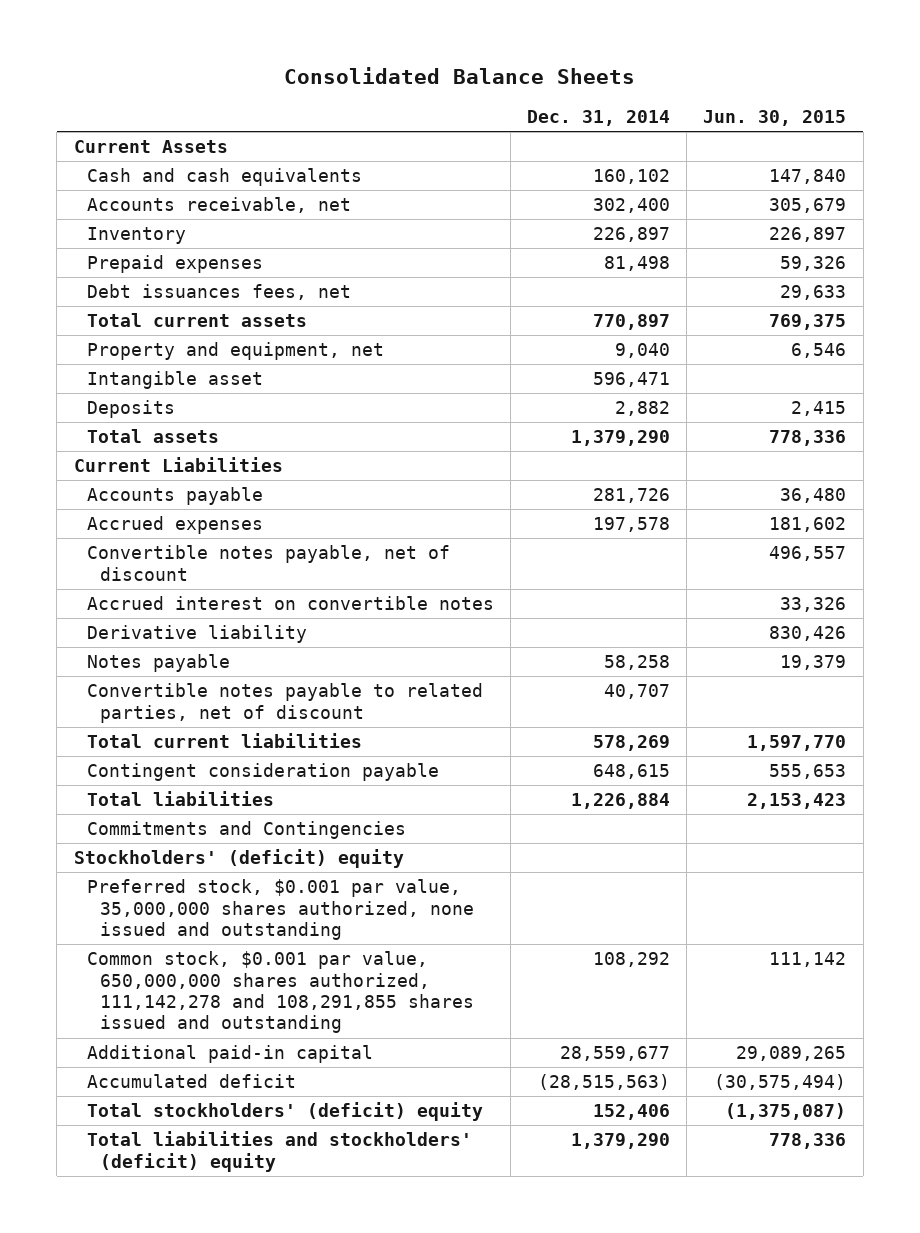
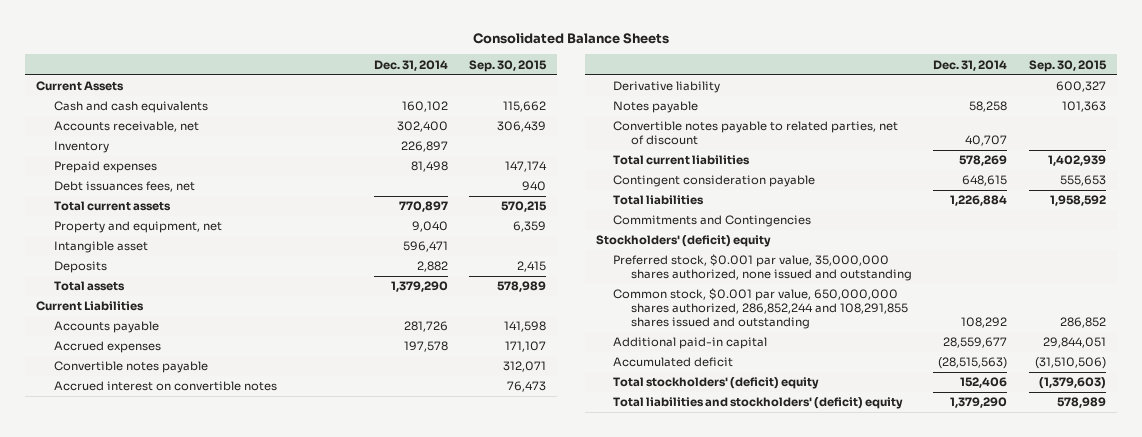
- | Dec. 31, 2014 | Jun. 30, 2015
+ | Dec. 31, 2014 | Sep. 30, 2015
- Convertible notes payable, net of discount | | 496,557
+ Convertible notes payable | | 312,071
- Common stock, $0.001 par value, 650,000,000 shares authorized, 111,142,278 and 108,291,855 shares issued and outstanding | 108,292 | 111,142
+ Common stock, $0.001 par value, 650,000,000 shares authorized, 286,852,244 and 108,291,855 shares issued and outstanding | 108,292 | 286,852

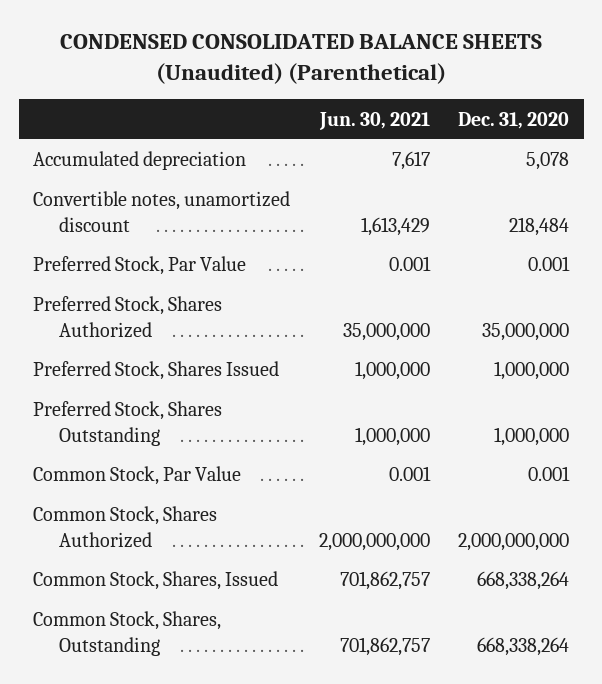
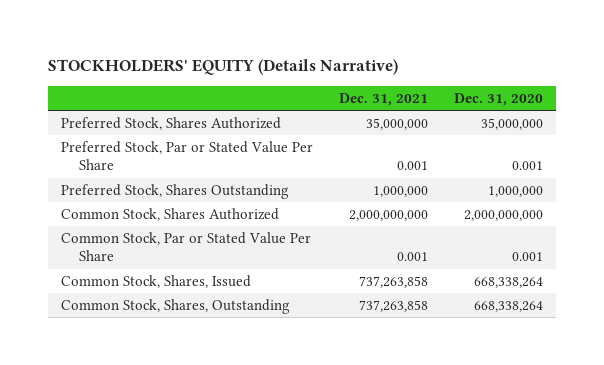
- CONDENSED CONSOLIDATED BALANCE SHEETS (Unaudited) (Parenthetical)
+ STOCKHOLDERS' EQUITY (Details Narrative)
- | Jun. 30, 2021 | Dec. 31, 2020
+ | Dec. 31, 2021 | Dec. 31, 2020
- Accumulated depreciation | 7,617 | 5,078
- Convertible notes, unamortized discount | 1,613,429 | 218,484
- Preferred Stock, Par Value | 0.001 | 0.001
- Preferred Stock, Shares Issued | 1,000,000 | 1,000,000
+ Preferred Stock, Par or Stated Value Per Share | 0.001 | 0.001
- Common Stock, Par Value | 0.001 | 0.001
+ Common Stock, Par or Stated Value Per Share | 0.001 | 0.001

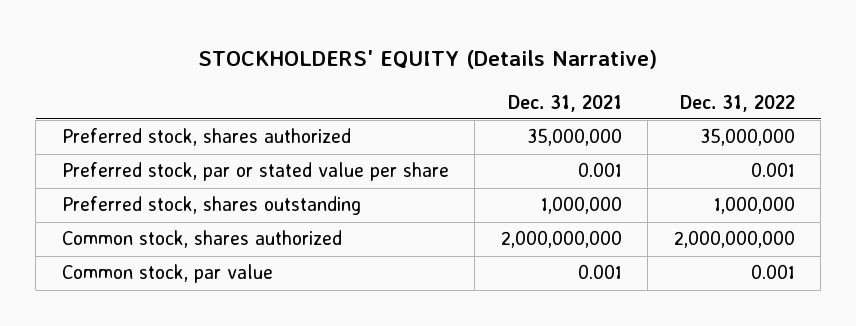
- | Dec. 31, 2021 | Dec. 31, 2020
+ | Dec. 31, 2021 | Dec. 31, 2022
- Preferred Stock, Shares Authorized | 35,000,000 | 35,000,000
- Preferred Stock, Par or Stated Value Per Share | 0.001 | 0.001
- Preferred Stock, Shares Outstanding | 1,000,000 | 1,000,000
- Common Stock, Shares Authorized | 2,000,000,000 | 2,000,000,000
- Common Stock, Par or Stated Value Per Share | 0.001 | 0.001
- Common Stock, Shares, Issued | 737,263,858 | 668,338,264
- Common Stock, Shares, Outstanding | 737,263,858 | 668,338,264
+ Preferred stock, shares authorized | 35,000,000 | 35,000,000
+ Preferred stock, par or stated value per share | 0.001 | 0.001
+ Preferred stock, shares outstanding | 1,000,000 | 1,000,000
+ Common stock, shares authorized | 2,000,000,000 | 2,000,000,000
+ Common stock, par value | 0.001 | 0.001

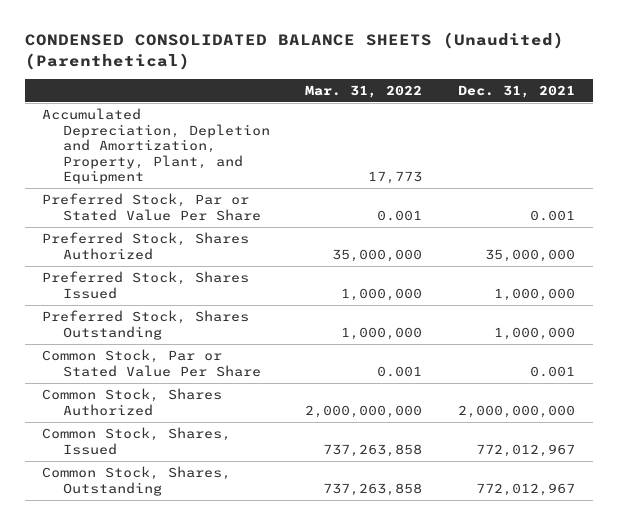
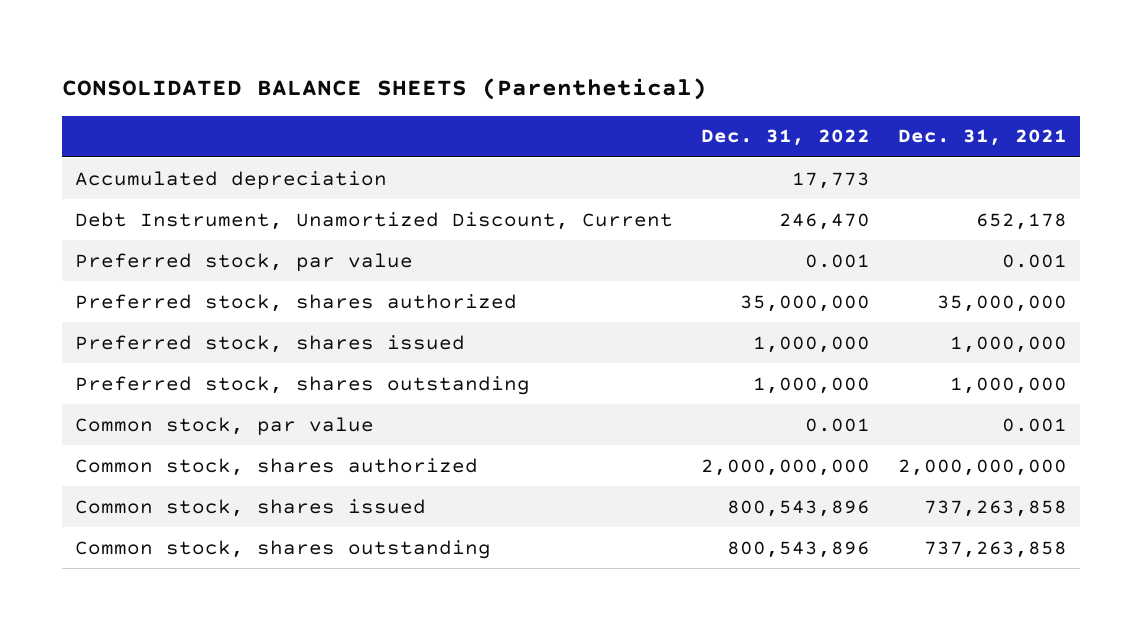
- CONDENSED CONSOLIDATED BALANCE SHEETS (Unaudited) (Parenthetical)
+ CONSOLIDATED BALANCE SHEETS (Parenthetical)
- | Mar. 31, 2022 | Dec. 31, 2021
+ | Dec. 31, 2022 | Dec. 31, 2021
- Accumulated Depreciation, Depletion and Amortization, Property, Plant, and Equipment | 17,773 |
- Preferred Stock, Par or Stated Value Per Share | 0.001 | 0.001
- Preferred Stock, Shares Authorized | 35,000,000 | 35,000,000
- Preferred Stock, Shares Issued | 1,000,000 | 1,000,000
- Preferred Stock, Shares Outstanding | 1,000,000 | 1,000,000
- Common Stock, Par or Stated Value Per Share | 0.001 | 0.001
- Common Stock, Shares Authorized | 2,000,000,000 | 2,000,000,000
- Common Stock, Shares, Issued | 737,263,858 | 772,012,967
- Common Stock, Shares, Outstanding | 737,263,858 | 772,012,967
+ Accumulated depreciation | 17,773 |
+ Debt Instrument, Unamortized Discount, Current | 246,470 | 652,178
+ Preferred stock, par value | 0.001 | 0.001
+ Preferred stock, shares authorized | 35,000,000 | 35,000,000
+ Preferred stock, shares issued | 1,000,000 | 1,000,000
+ Preferred stock, shares outstanding | 1,000,000 | 1,000,000
+ Common stock, par value | 0.001 | 0.001
+ Common stock, shares authorized | 2,000,000,000 | 2,000,000,000
+ Common stock, shares issued | 800,543,896 | 737,263,858
+ Common stock, shares outstanding | 800,543,896 | 737,263,858

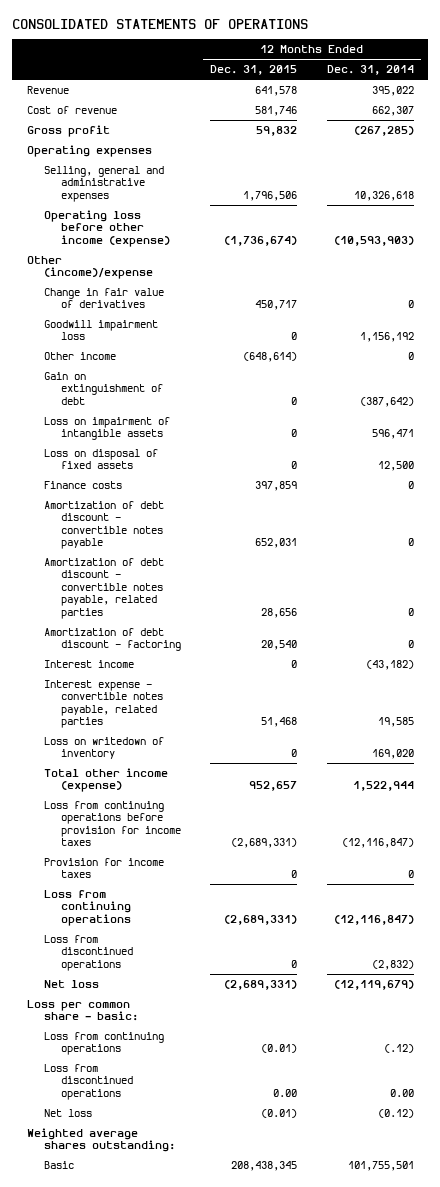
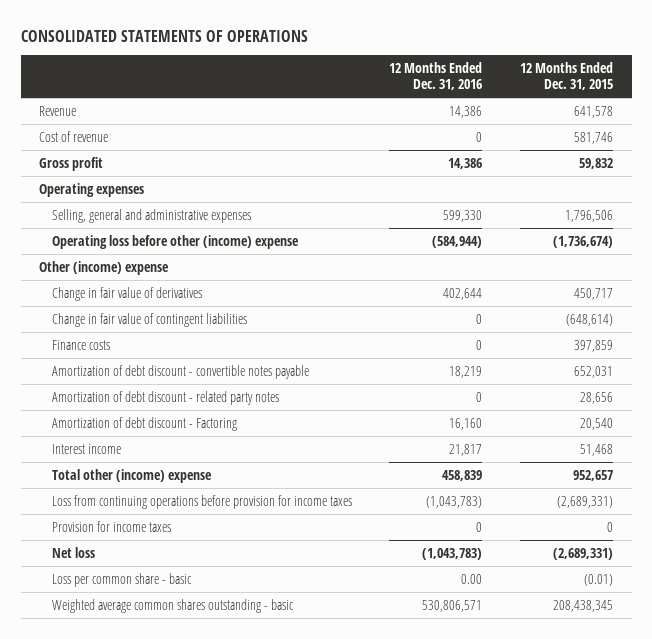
- | 12 Months Ended Dec. 31, 2015 | 12 Months Ended Dec. 31, 2014
+ | 12 Months Ended Dec. 31, 2016 | 12 Months Ended Dec. 31, 2015
- Operating loss before other income (expense) | (1,736,674) | (10,593,903)
- Other (income)/expense
+ Operating loss before other (income) expense | (584,944) | (1,736,674)
+ Other (income) expense
- Goodwill impairment loss | 0 | 1,156,192
- Other income | (648,614) | 0
- Gain on extinguishment of debt | 0 | (387,642)
- Loss on impairment of intangible assets | 0 | 596,471
- Loss on disposal of fixed assets | 0 | 12,500
+ Change in fair value of contingent liabilities | 0 | (648,614)
- Amortization of debt discount - convertible notes payable, related parties | 28,656 | 0
- Amortization of debt discount - factoring | 20,540 | 0
- Interest income | 0 | (43,182)
- Interest expense - convertible notes payable, related parties | 51,468 | 19,585
- Loss on writedown of inventory | 0 | 169,020
- Total other income (expense) | 952,657 | 1,522,944
+ Amortization of debt discount - related party notes | 0 | 28,656
+ Amortization of debt discount - Factoring | 16,160 | 20,540
+ Interest income | 21,817 | 51,468
+ Total other (income) expense | 458,839 | 952,657
- Loss from continuing operations | (2,689,331) | (12,116,847)
- Loss from discontinued operations | 0 | (2,832)
- Loss per common share - basic:
- Loss from continuing operations | (0.01) | (.12)
- Loss from discontinued operations | 0.00 | 0.00
- Net loss | (0.01) | (0.12)
- Weighted average shares outstanding:
- Basic | 208,438,345 | 101,755,501
+ Loss per common share - basic | 0.00 | (0.01)
+ Weighted average common shares outstanding - basic | 530,806,571 | 208,438,345

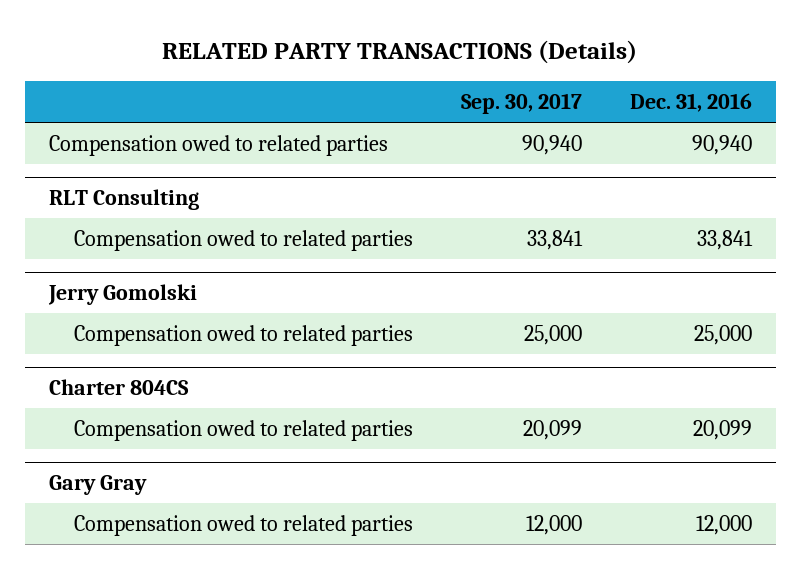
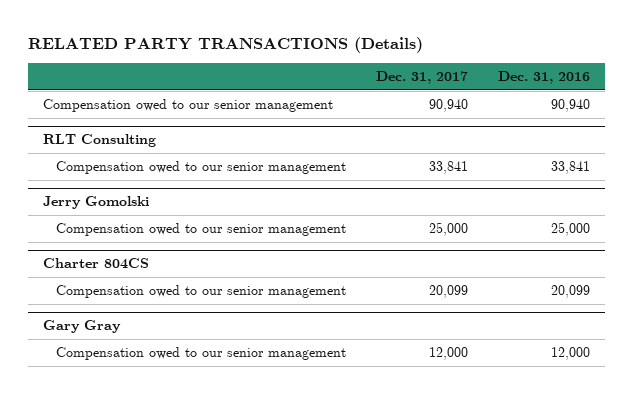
- | Sep. 30, 2017 | Dec. 31, 2016
+ | Dec. 31, 2017 | Dec. 31, 2016
- Compensation owed to related parties | 90,940 | 90,940
+ Compensation owed to our senior management | 90,940 | 90,940
@ RLT Consulting
- Compensation owed to related parties | 33,841 | 33,841
+ Compensation owed to our senior management | 33,841 | 33,841
@ Jerry Gomolski
- Compensation owed to related parties | 25,000 | 25,000
+ Compensation owed to our senior management | 25,000 | 25,000
@ Charter 804CS
- Compensation owed to related parties | 20,099 | 20,099
+ Compensation owed to our senior management | 20,099 | 20,099
@ Gary Gray
- Compensation owed to related parties | 12,000 | 12,000
+ Compensation owed to our senior management | 12,000 | 12,000

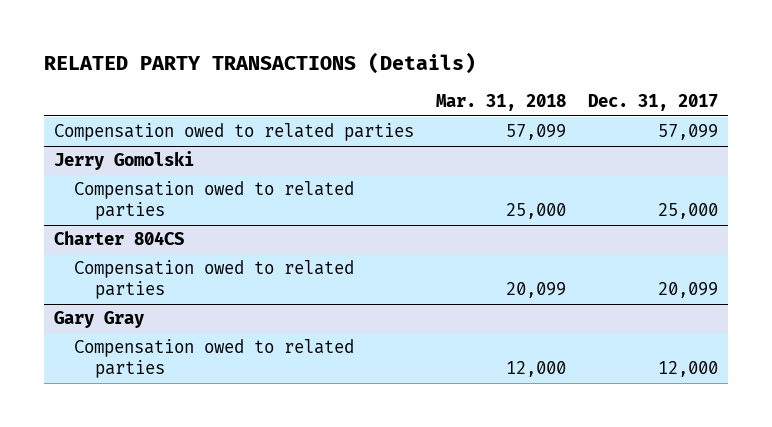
- | Dec. 31, 2017 | Dec. 31, 2016
+ | Mar. 31, 2018 | Dec. 31, 2017
- Compensation owed to our senior management | 90,940 | 90,940
- RLT Consulting
- Compensation owed to our senior management | 33,841 | 33,841
+ Compensation owed to related parties | 57,099 | 57,099
@ Jerry Gomolski
- Compensation owed to our senior management | 25,000 | 25,000
+ Compensation owed to related parties | 25,000 | 25,000
@ Charter 804CS
- Compensation owed to our senior management | 20,099 | 20,099
+ Compensation owed to related parties | 20,099 | 20,099
@ Gary Gray
- Compensation owed to our senior management | 12,000 | 12,000
+ Compensation owed to related parties | 12,000 | 12,000

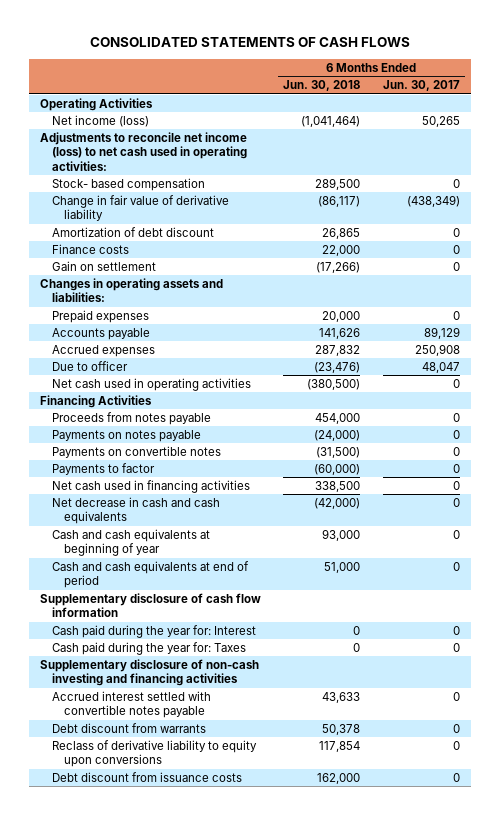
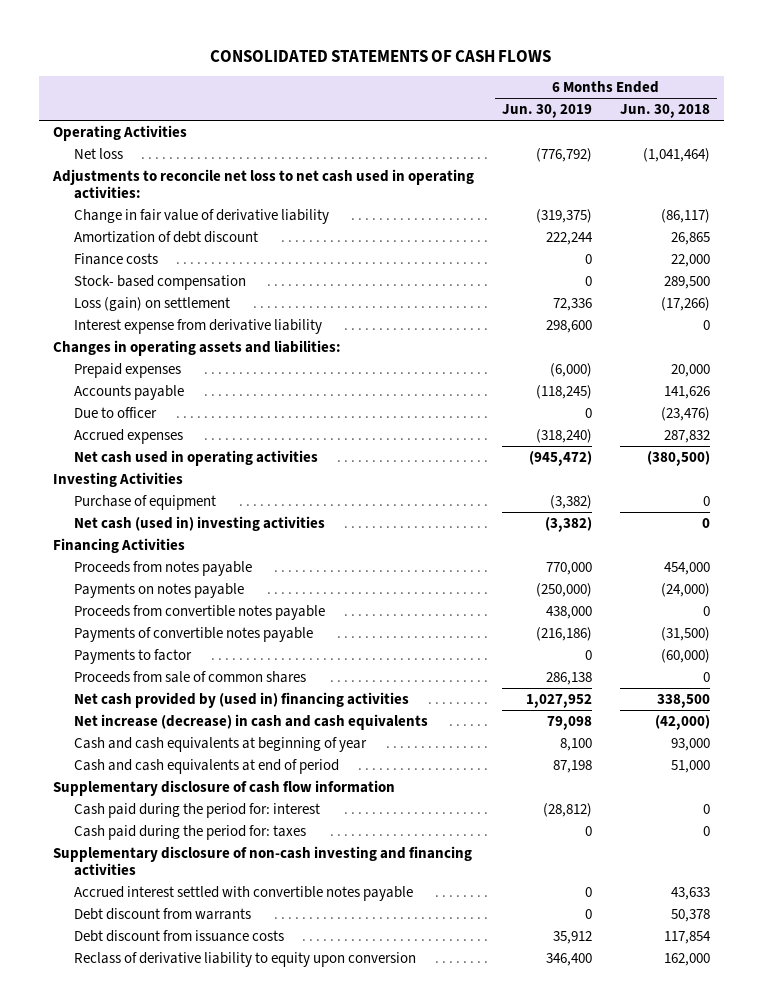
- | 6 Months Ended Jun. 30, 2018 | 6 Months Ended Jun. 30, 2017
+ | 6 Months Ended Jun. 30, 2019 | 6 Months Ended Jun. 30, 2018
- Net income (loss) | (1,041,464) | 50,265
- Adjustments to reconcile net income (loss) to net cash used in operating activities:
+ Net loss | (776,792) | (1,041,464)
+ Adjustments to reconcile net loss to net cash used in operating activities:
- Gain on settlement | (17,266) | 0
moved down: Stock- based compensation | 0 | 289,500
+ Loss (gain) on settlement | 72,336 | (17,266)
+ Interest expense from derivative liability | 298,600 | 0
moved down: Accrued expenses | (318,240) | 287,832
+ Investing Activities
+ Purchase of equipment | (3,382) | 0
+ Net cash (used in) investing activities | (3,382) | 0
- Payments on convertible notes | (31,500) | 0
+ Proceeds from convertible notes payable | 438,000 | 0
+ Payments of convertible notes payable | (216,186) | (31,500)
- Net cash used in financing activities | 338,500 | 0
- Net decrease in cash and cash equivalents | (42,000) | 0
+ Proceeds from sale of common shares | 286,138 | 0
+ Net cash provided by (used in) financing activities | 1,027,952 | 338,500
+ Net increase (decrease) in cash and cash equivalents | 79,098 | (42,000)
- Cash paid during the year for: Interest | 0 | 0
- Cash paid during the year for: Taxes | 0 | 0
+ Cash paid during the period for: interest | (28,812) | 0
+ Cash paid during the period for: taxes | 0 | 0
- Reclass of derivative liability to equity upon conversions | 117,854 | 0
- Debt discount from issuance costs | 162,000 | 0
+ Debt discount from issuance costs | 35,912 | 117,854
+ Reclass of derivative liability to equity upon conversion | 346,400 | 162,000

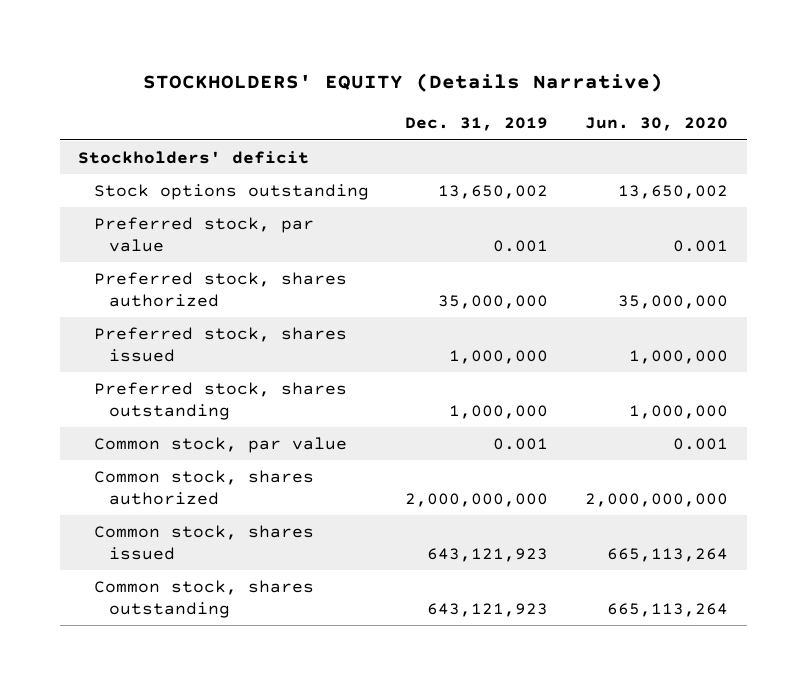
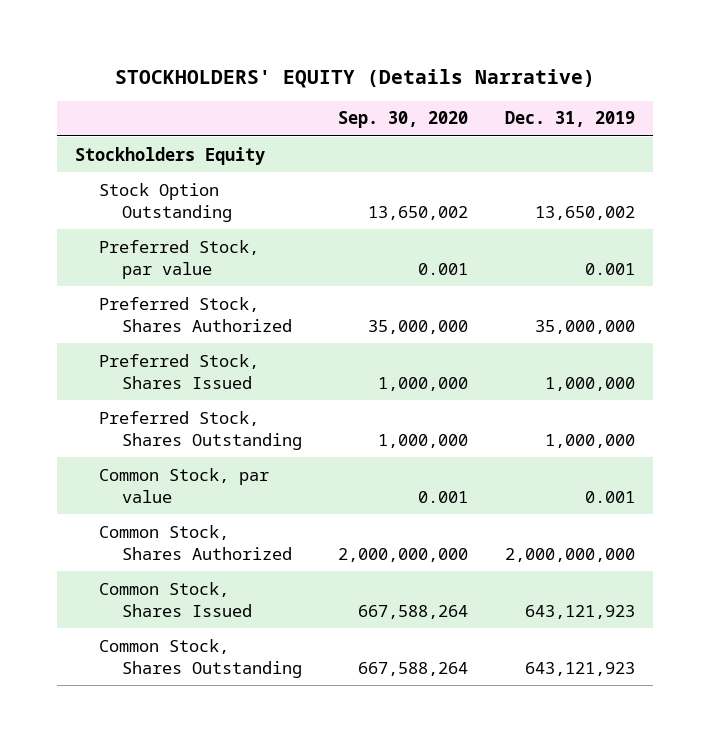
- | Dec. 31, 2019 | Jun. 30, 2020
+ | Sep. 30, 2020 | Dec. 31, 2019
- Stockholders' deficit
- Stock options outstanding | 13,650,002 | 13,650,002
- Preferred stock, par value | 0.001 | 0.001
- Preferred stock, shares authorized | 35,000,000 | 35,000,000
- Preferred stock, shares issued | 1,000,000 | 1,000,000
- Preferred stock, shares outstanding | 1,000,000 | 1,000,000
- Common stock, par value | 0.001 | 0.001
- Common stock, shares authorized | 2,000,000,000 | 2,000,000,000
- Common stock, shares issued | 643,121,923 | 665,113,264
- Common stock, shares outstanding | 643,121,923 | 665,113,264
+ Stockholders Equity
+ Stock Option Outstanding | 13,650,002 | 13,650,002
+ Preferred Stock, par value | 0.001 | 0.001
+ Preferred Stock, Shares Authorized | 35,000,000 | 35,000,000
+ Preferred Stock, Shares Issued | 1,000,000 | 1,000,000
+ Preferred Stock, Shares Outstanding | 1,000,000 | 1,000,000
+ Common Stock, par value | 0.001 | 0.001
+ Common Stock, Shares Authorized | 2,000,000,000 | 2,000,000,000
+ Common Stock, Shares Issued | 667,588,264 | 643,121,923
+ Common Stock, Shares Outstanding | 667,588,264 | 643,121,923

